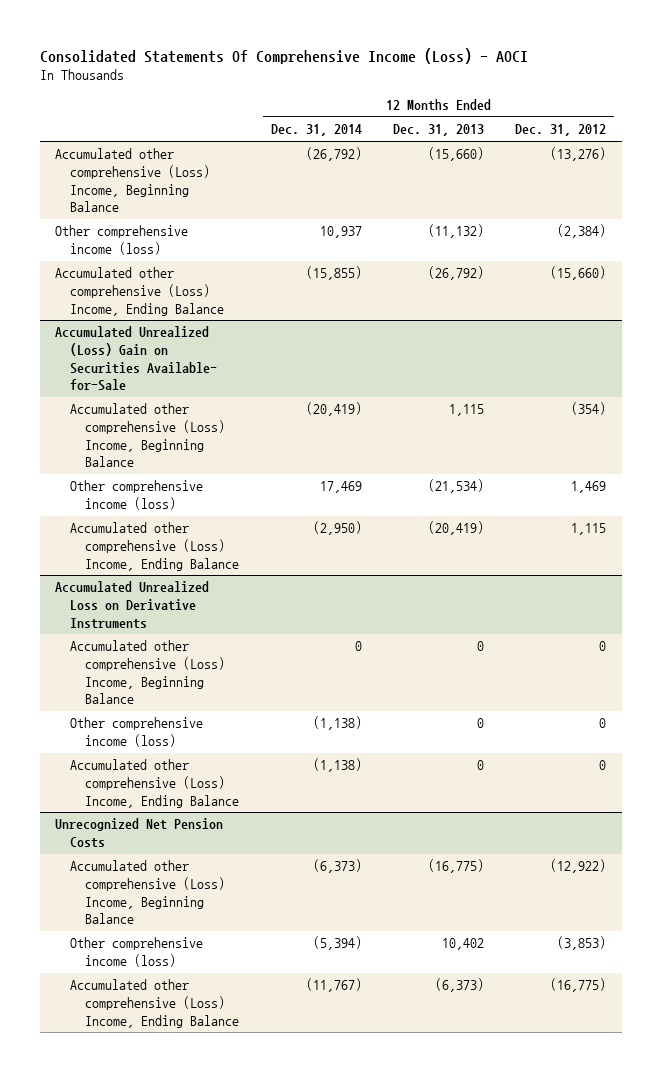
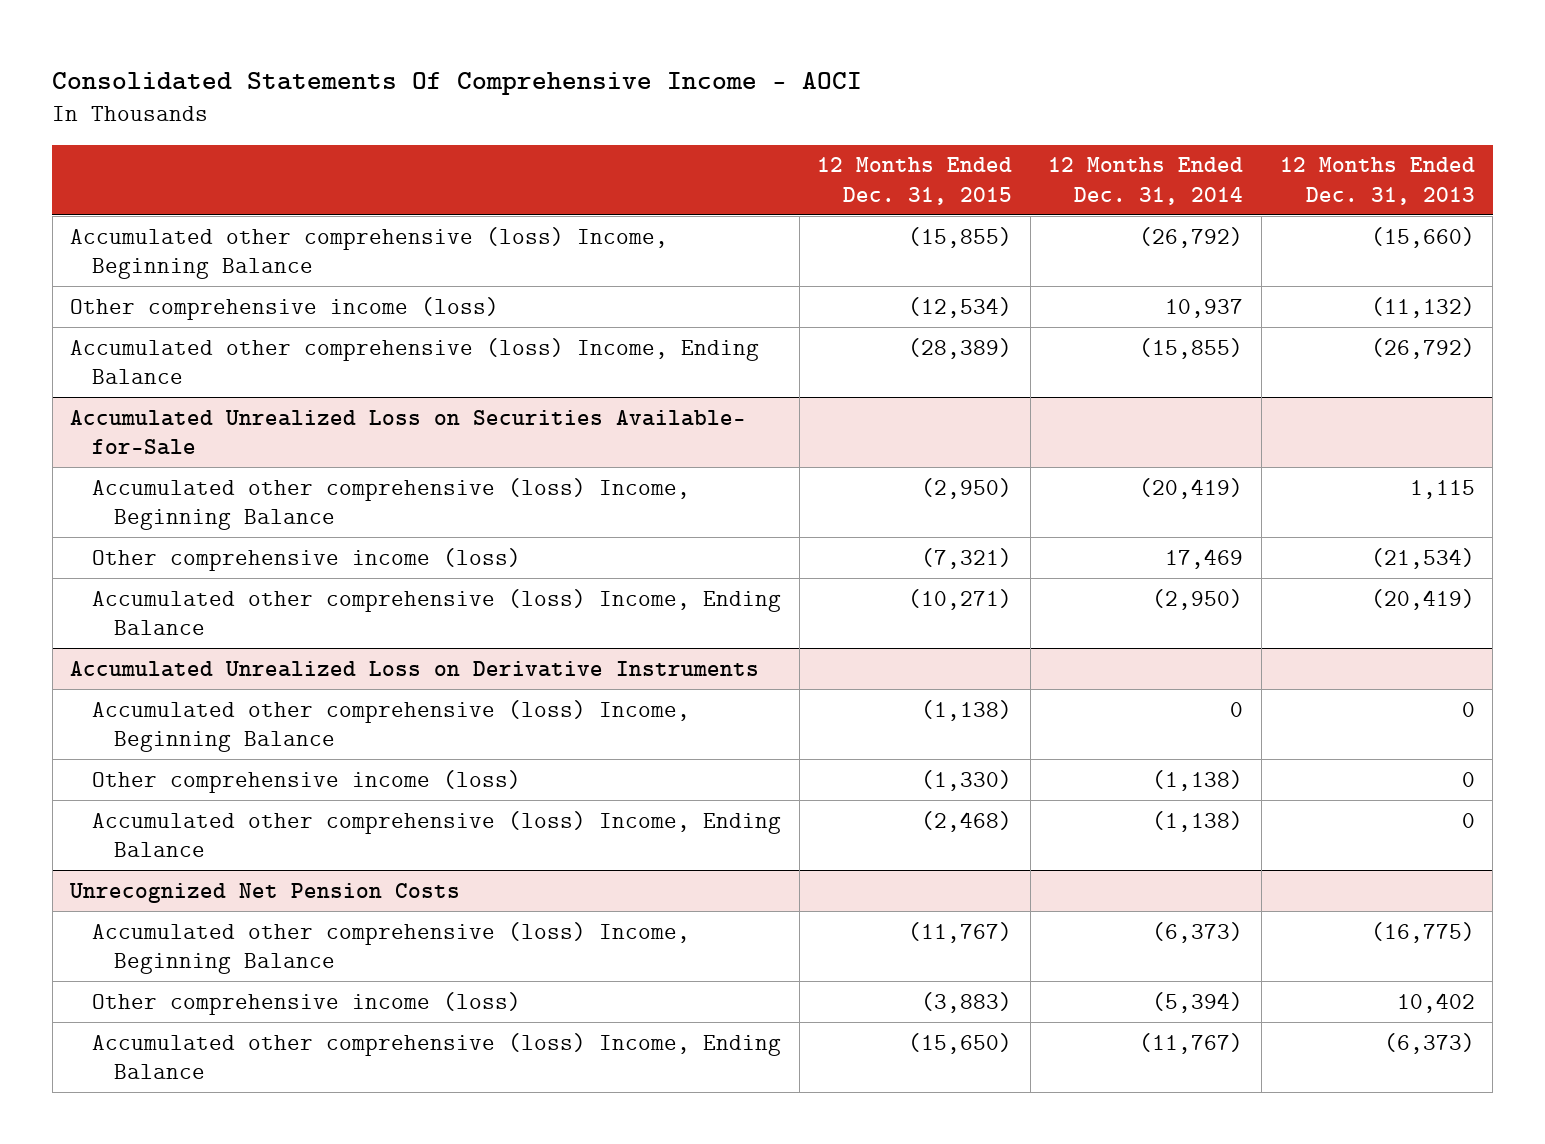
- Consolidated Statements Of Comprehensive Income (Loss) - AOCI
+ Consolidated Statements Of Comprehensive Income - AOCI
- | 12 Months Ended Dec. 31, 2014 | 12 Months Ended Dec. 31, 2013 | 12 Months Ended Dec. 31, 2012
+ | 12 Months Ended Dec. 31, 2015 | 12 Months Ended Dec. 31, 2014 | 12 Months Ended Dec. 31, 2013
- Accumulated other comprehensive (Loss) Income, Beginning Balance | (26,792) | (15,660) | (13,276)
+ Accumulated other comprehensive (loss) Income, Beginning Balance | (15,855) | (26,792) | (15,660)
- Accumulated other comprehensive (Loss) Income, Ending Balance | (15,855) | (26,792) | (15,660)
- Accumulated Unrealized (Loss) Gain on Securities Available- for-Sale
- Accumulated other comprehensive (Loss) Income, Beginning Balance | (20,419) | 1,115 | (354)
+ Accumulated other comprehensive (loss) Income, Ending Balance | (28,389) | (15,855) | (26,792)
+ Accumulated Unrealized Loss on Securities Available- for-Sale
+ Accumulated other comprehensive (loss) Income, Beginning Balance | (2,950) | (20,419) | 1,115
- Accumulated other comprehensive (Loss) Income, Ending Balance | (2,950) | (20,419) | 1,115
+ Accumulated other comprehensive (loss) Income, Ending Balance | (10,271) | (2,950) | (20,419)
@ Accumulated Unrealized Loss on Derivative Instruments
- Accumulated other comprehensive (Loss) Income, Beginning Balance | 0 | 0 | 0
+ Accumulated other comprehensive (loss) Income, Beginning Balance | (1,138) | 0 | 0
- Accumulated other comprehensive (Loss) Income, Ending Balance | (1,138) | 0 | 0
+ Accumulated other comprehensive (loss) Income, Ending Balance | (2,468) | (1,138) | 0
@ Unrecognized Net Pension Costs
- Accumulated other comprehensive (Loss) Income, Beginning Balance | (6,373) | (16,775) | (12,922)
+ Accumulated other comprehensive (loss) Income, Beginning Balance | (11,767) | (6,373) | (16,775)
- Accumulated other comprehensive (Loss) Income, Ending Balance | (11,767) | (6,373) | (16,775)
+ Accumulated other comprehensive (loss) Income, Ending Balance | (15,650) | (11,767) | (6,373)

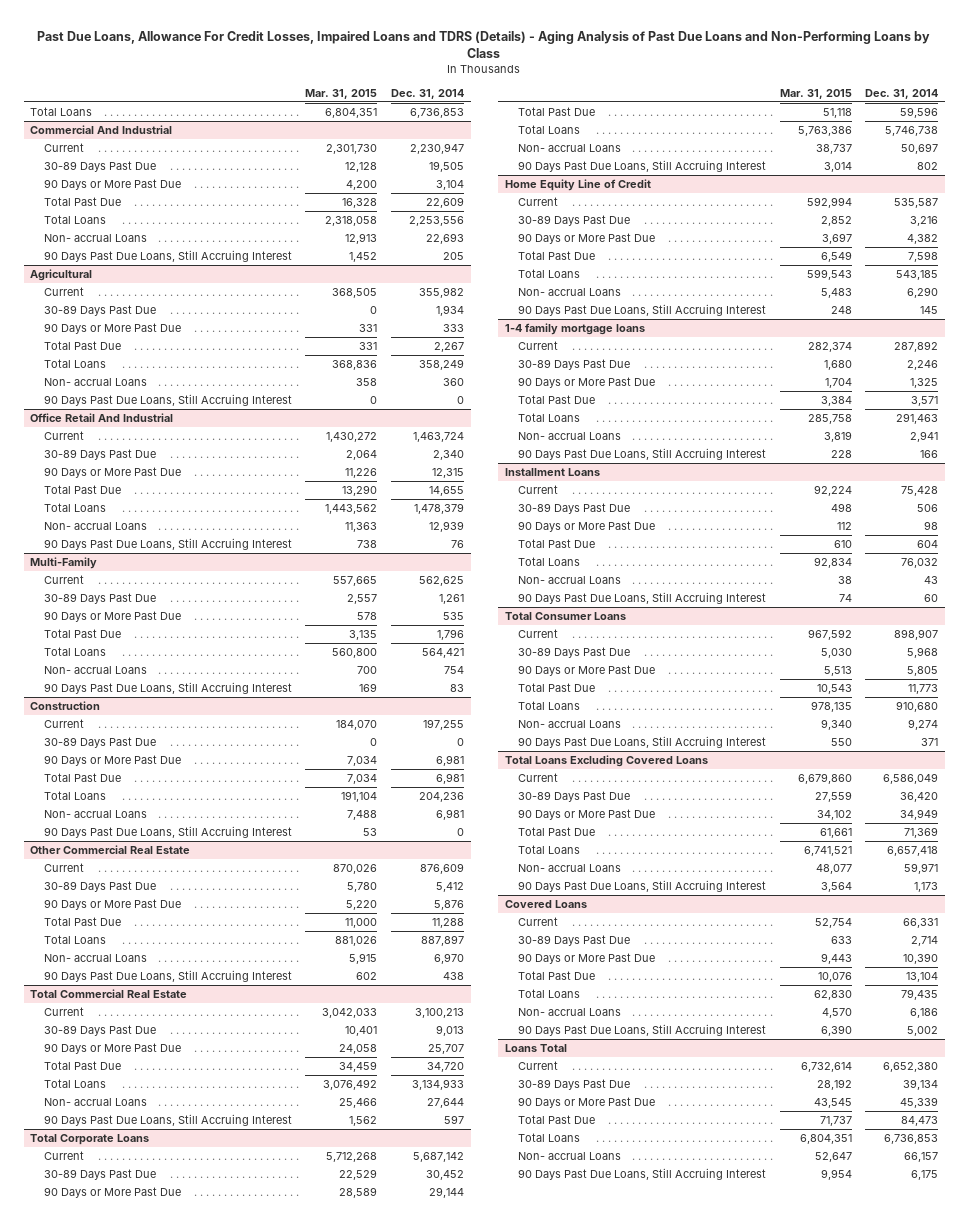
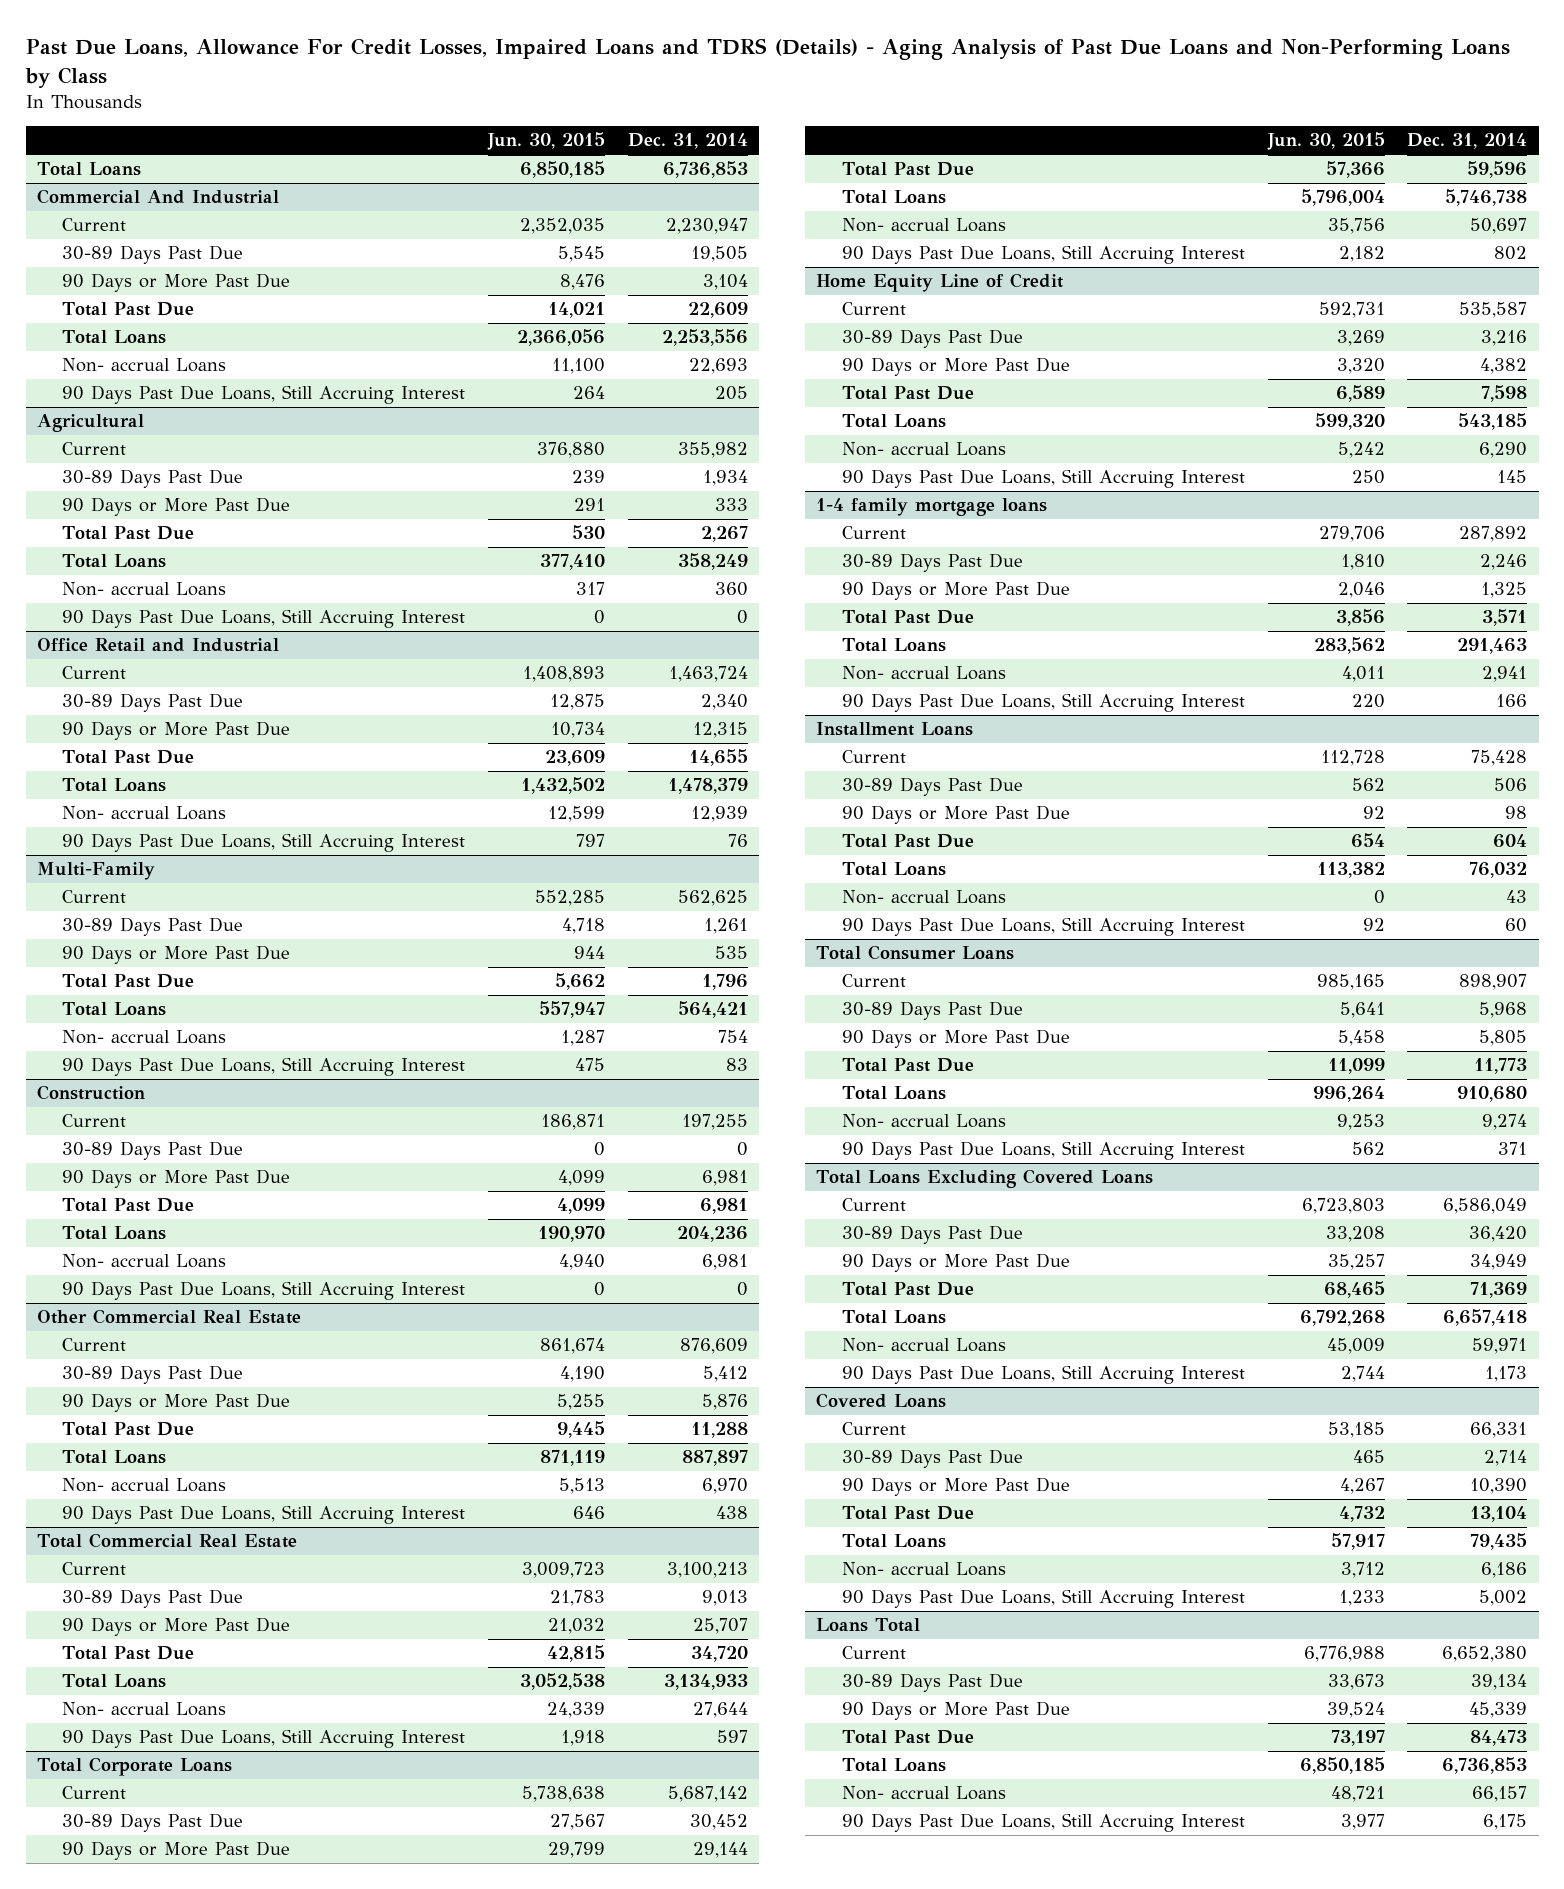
- | Mar. 31, 2015 | Dec. 31, 2014
+ | Jun. 30, 2015 | Dec. 31, 2014
- Office Retail And Industrial
+ Office Retail and Industrial

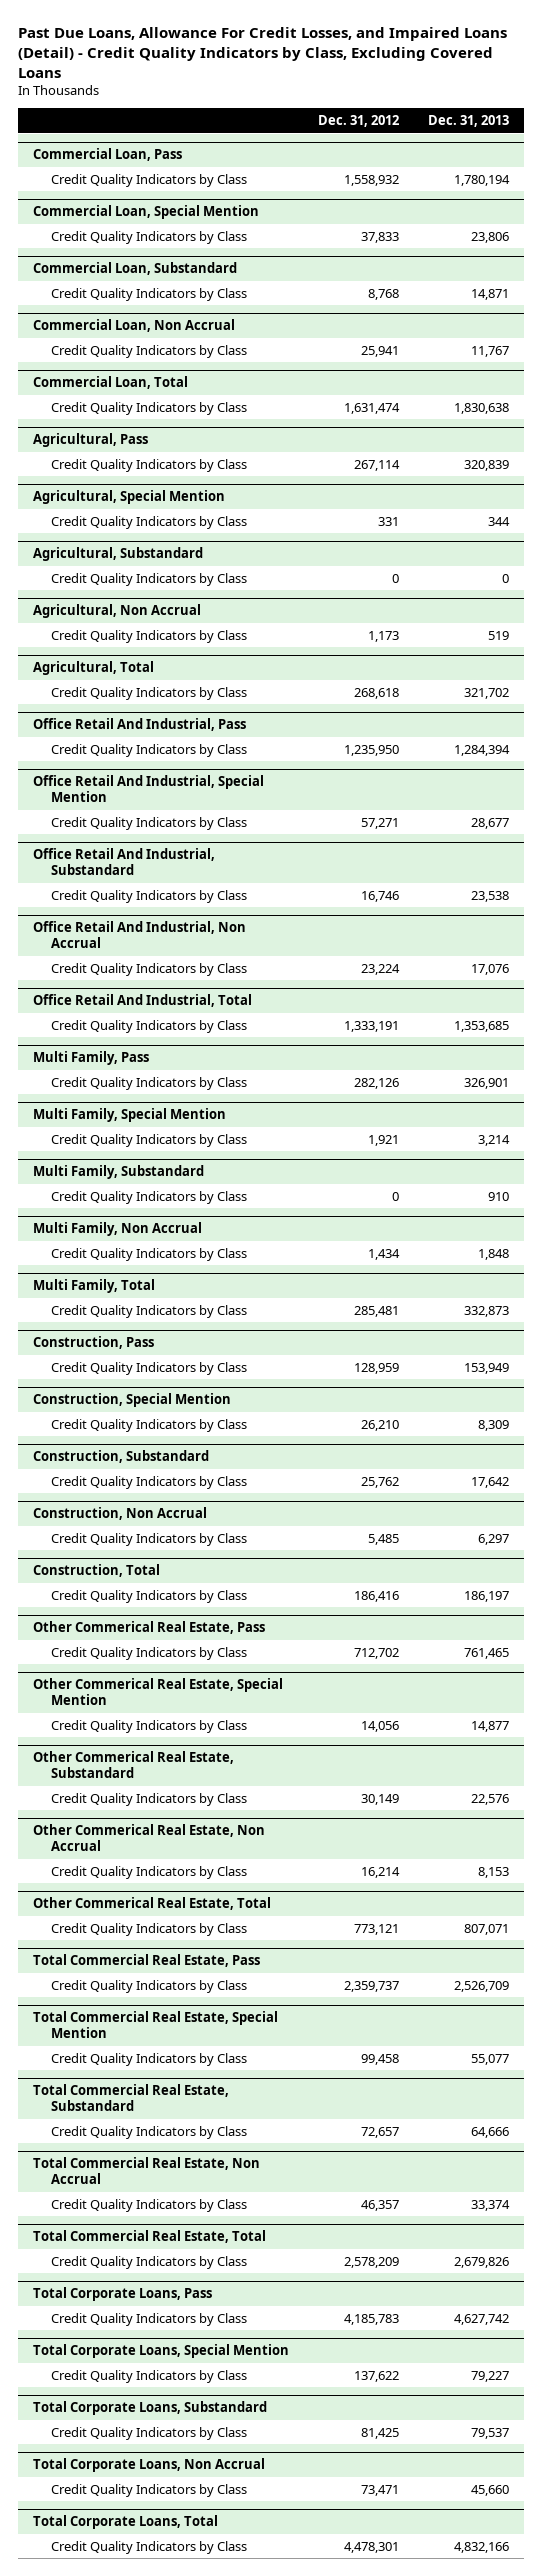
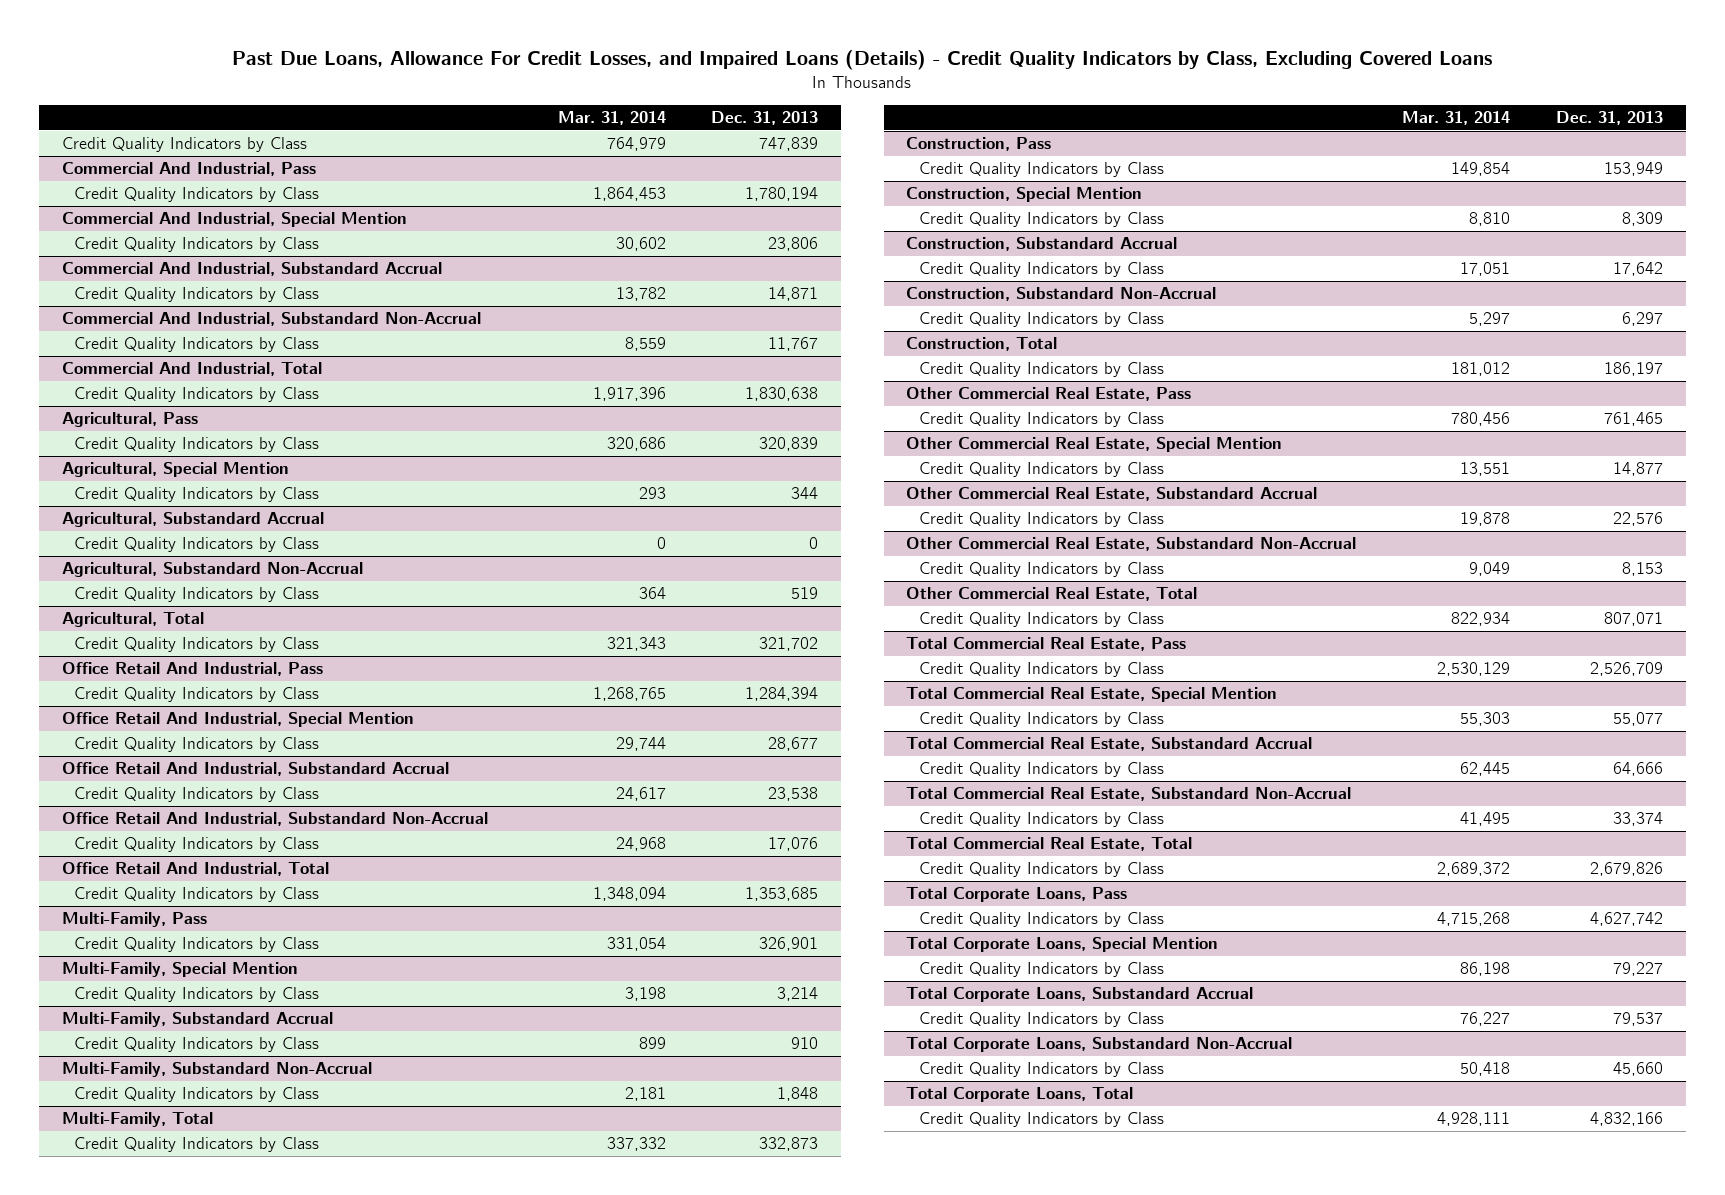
- Past Due Loans, Allowance For Credit Losses, and Impaired Loans (Detail) - Credit Quality Indicators by Class, Excluding Covered Loans
+ Past Due Loans, Allowance For Credit Losses, and Impaired Loans (Details) - Credit Quality Indicators by Class, Excluding Covered Loans
- | Dec. 31, 2012 | Dec. 31, 2013
+ | Mar. 31, 2014 | Dec. 31, 2013
- Commercial Loan, Pass
+ Credit Quality Indicators by Class | 764,979 | 747,839
+ Commercial And Industrial, Pass
- Commercial Loan, Special Mention
+ Commercial And Industrial, Special Mention
- Commercial Loan, Substandard
+ Commercial And Industrial, Substandard Accrual
- Commercial Loan, Non Accrual
+ Commercial And Industrial, Substandard Non-Accrual
- Commercial Loan, Total
+ Commercial And Industrial, Total
- Agricultural, Substandard
+ Agricultural, Substandard Accrual
- Agricultural, Non Accrual
+ Agricultural, Substandard Non-Accrual
- Office Retail And Industrial, Substandard
+ Office Retail And Industrial, Substandard Accrual
- Office Retail And Industrial, Non Accrual
+ Office Retail And Industrial, Substandard Non-Accrual
- Multi Family, Pass
+ Multi-Family, Pass
- Multi Family, Special Mention
+ Multi-Family, Special Mention
- Multi Family, Substandard
+ Multi-Family, Substandard Accrual
- Multi Family, Non Accrual
+ Multi-Family, Substandard Non-Accrual
- Multi Family, Total
+ Multi-Family, Total
- Construction, Substandard
+ Construction, Substandard Accrual
- Construction, Non Accrual
+ Construction, Substandard Non-Accrual
- Other Commerical Real Estate, Pass
+ Other Commercial Real Estate, Pass
- Other Commerical Real Estate, Special Mention
+ Other Commercial Real Estate, Special Mention
- Other Commerical Real Estate, Substandard
+ Other Commercial Real Estate, Substandard Accrual
- Other Commerical Real Estate, Non Accrual
+ Other Commercial Real Estate, Substandard Non-Accrual
- Other Commerical Real Estate, Total
+ Other Commercial Real Estate, Total
- Total Commercial Real Estate, Substandard
+ Total Commercial Real Estate, Substandard Accrual
- Total Commercial Real Estate, Non Accrual
+ Total Commercial Real Estate, Substandard Non-Accrual
- Total Corporate Loans, Substandard
+ Total Corporate Loans, Substandard Accrual
- Total Corporate Loans, Non Accrual
+ Total Corporate Loans, Substandard Non-Accrual

